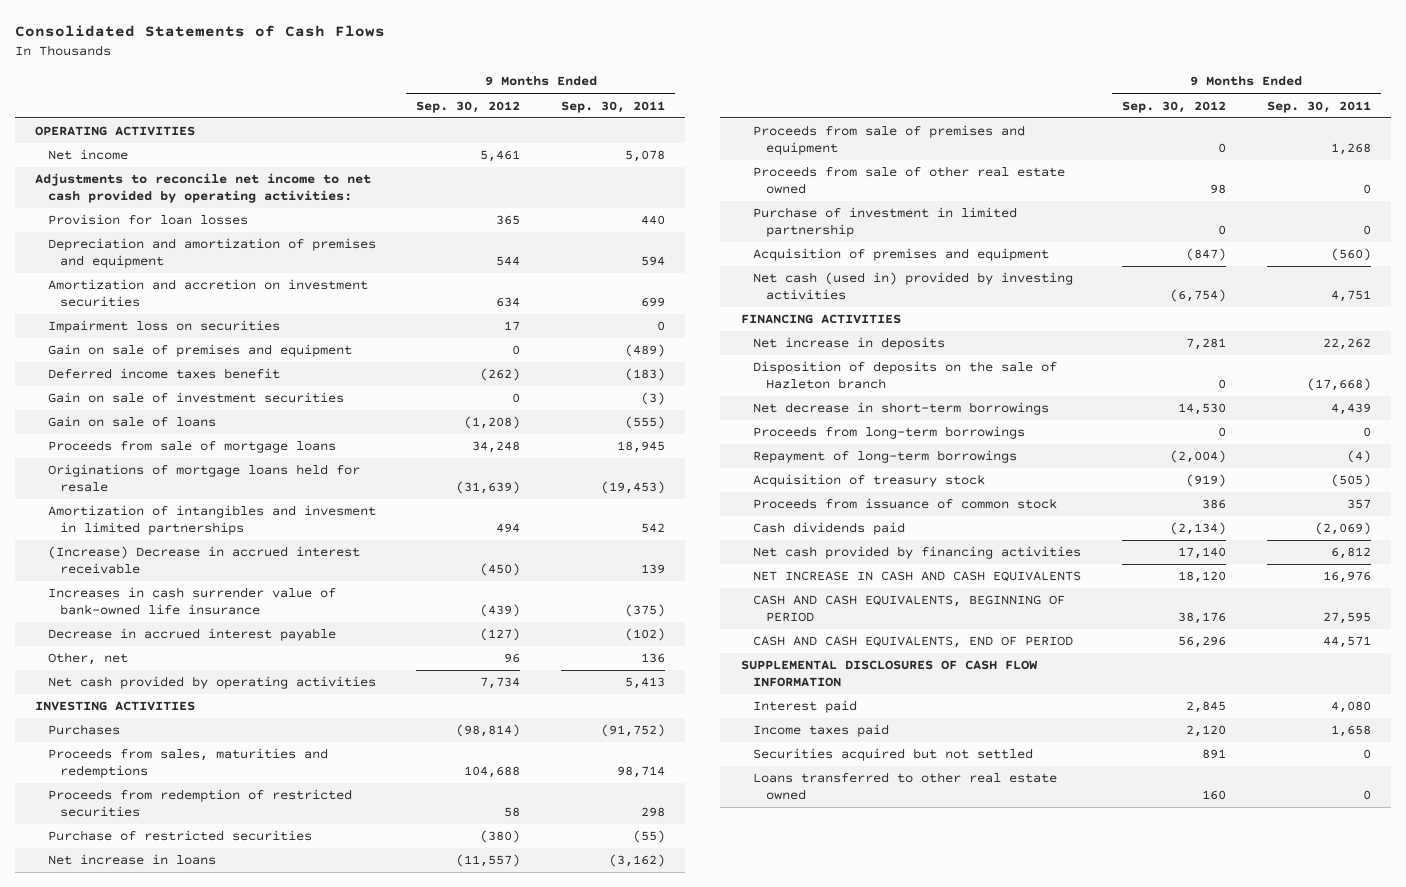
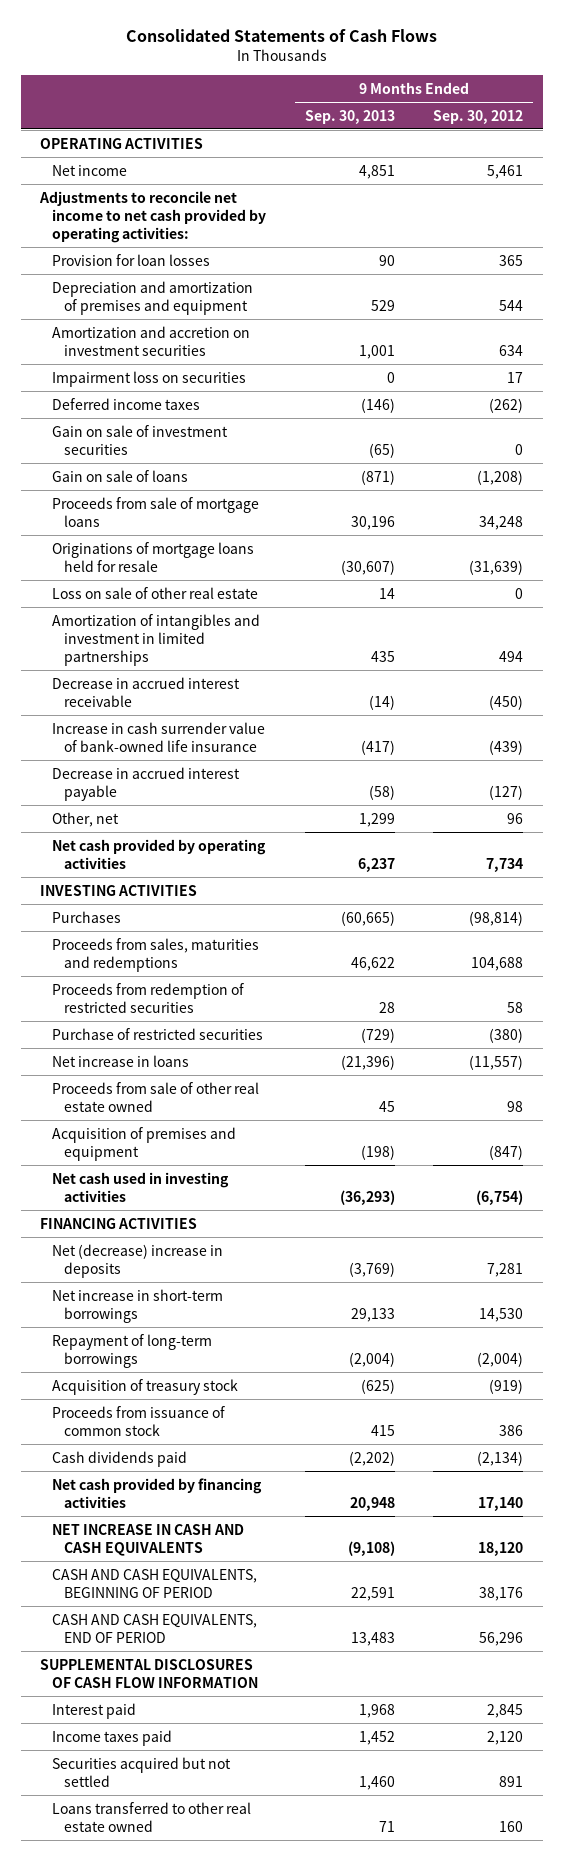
- | 9 Months Ended Sep. 30, 2012 | 9 Months Ended Sep. 30, 2011
+ | 9 Months Ended Sep. 30, 2013 | 9 Months Ended Sep. 30, 2012
- Gain on sale of premises and equipment | 0 | (489)
- Deferred income taxes benefit | (262) | (183)
+ Deferred income taxes | (146) | (262)
- Amortization of intangibles and invesment in limited partnerships | 494 | 542
- (Increase) Decrease in accrued interest receivable | (450) | 139
- Increases in cash surrender value of bank-owned life insurance | (439) | (375)
+ Loss on sale of other real estate | 14 | 0
+ Amortization of intangibles and investment in limited partnerships | 435 | 494
+ Decrease in accrued interest receivable | (14) | (450)
+ Increase in cash surrender value of bank-owned life insurance | (417) | (439)
- Proceeds from sale of premises and equipment | 0 | 1,268
- Purchase of investment in limited partnership | 0 | 0
- Net cash (used in) provided by investing activities | (6,754) | 4,751
+ Net cash used in investing activities | (36,293) | (6,754)
- Net increase in deposits | 7,281 | 22,262
- Disposition of deposits on the sale of Hazleton branch | 0 | (17,668)
- Net decrease in short-term borrowings | 14,530 | 4,439
- Proceeds from long-term borrowings | 0 | 0
+ Net (decrease) increase in deposits | (3,769) | 7,281
+ Net increase in short-term borrowings | 29,133 | 14,530

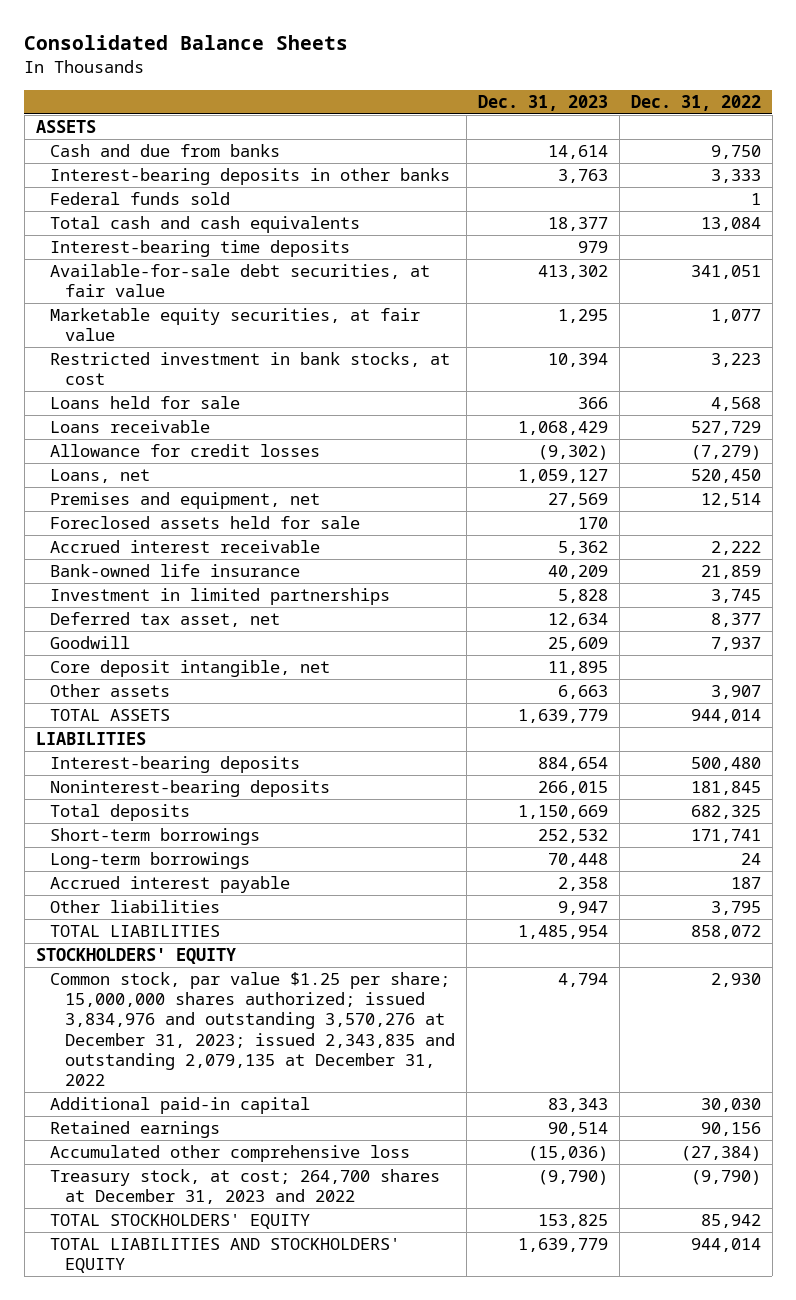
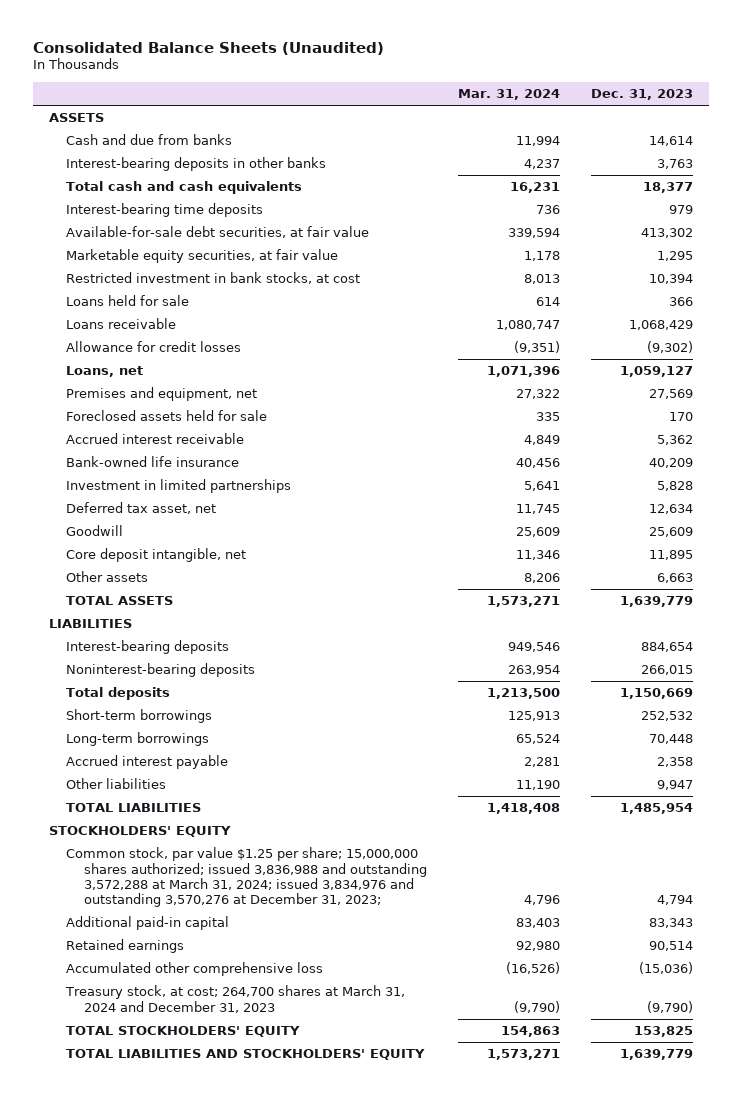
- Consolidated Balance Sheets
+ Consolidated Balance Sheets (Unaudited)
- | Dec. 31, 2023 | Dec. 31, 2022
+ | Mar. 31, 2024 | Dec. 31, 2023
- Federal funds sold | | 1
- Common stock, par value $1.25 per share; 15,000,000 shares authorized; issued 3,834,976 and outstanding 3,570,276 at December 31, 2023; issued 2,343,835 and outstanding 2,079,135 at December 31, 2022 | 4,794 | 2,930
+ Common stock, par value $1.25 per share; 15,000,000 shares authorized; issued 3,836,988 and outstanding 3,572,288 at March 31, 2024; issued 3,834,976 and outstanding 3,570,276 at December 31, 2023; | 4,796 | 4,794
- Treasury stock, at cost; 264,700 shares at December 31, 2023 and 2022 | (9,790) | (9,790)
+ Treasury stock, at cost; 264,700 shares at March 31, 2024 and December 31, 2023 | (9,790) | (9,790)

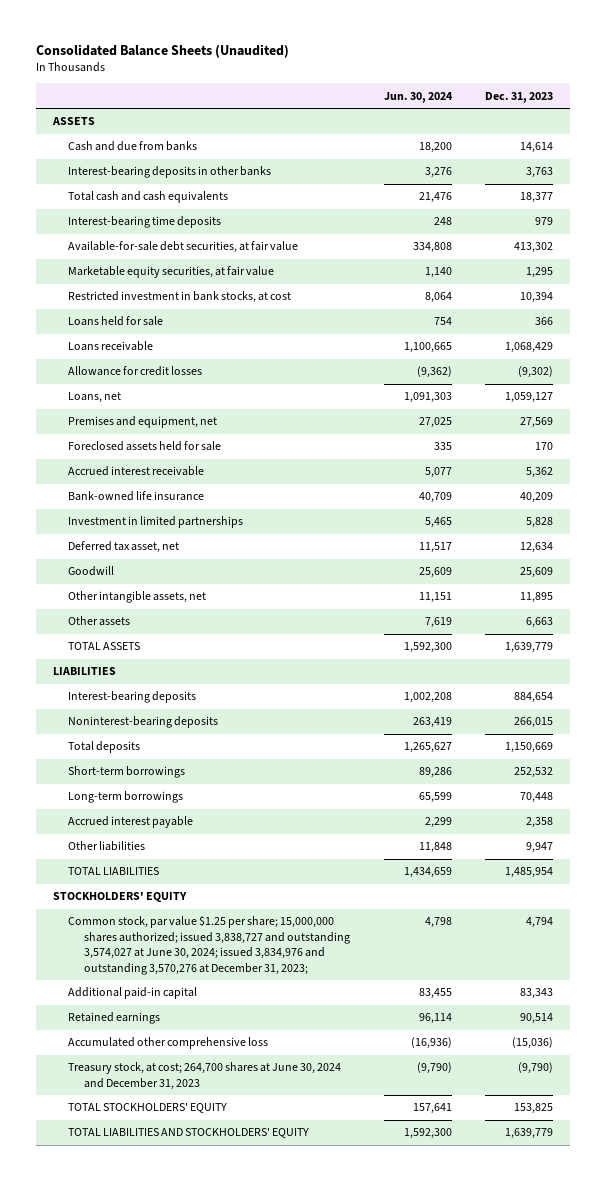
- | Mar. 31, 2024 | Dec. 31, 2023
+ | Jun. 30, 2024 | Dec. 31, 2023
- Core deposit intangible, net | 11,346 | 11,895
+ Other intangible assets, net | 11,151 | 11,895
- Common stock, par value $1.25 per share; 15,000,000 shares authorized; issued 3,836,988 and outstanding 3,572,288 at March 31, 2024; issued 3,834,976 and outstanding 3,570,276 at December 31, 2023; | 4,796 | 4,794
+ Common stock, par value $1.25 per share; 15,000,000 shares authorized; issued 3,838,727 and outstanding 3,574,027 at June 30, 2024; issued 3,834,976 and outstanding 3,570,276 at December 31, 2023; | 4,798 | 4,794
- Treasury stock, at cost; 264,700 shares at March 31, 2024 and December 31, 2023 | (9,790) | (9,790)
+ Treasury stock, at cost; 264,700 shares at June 30, 2024 and December 31, 2023 | (9,790) | (9,790)

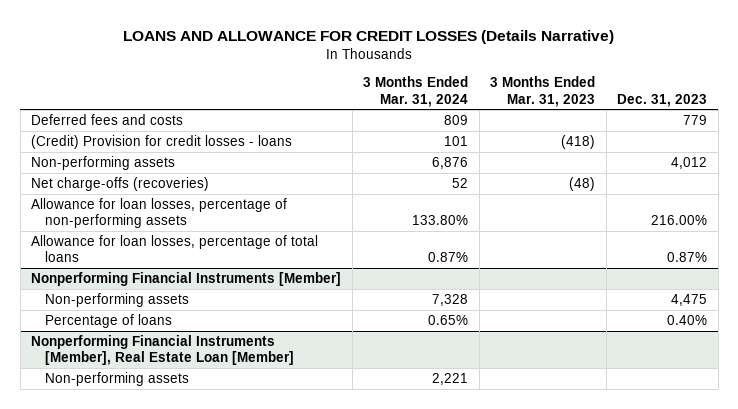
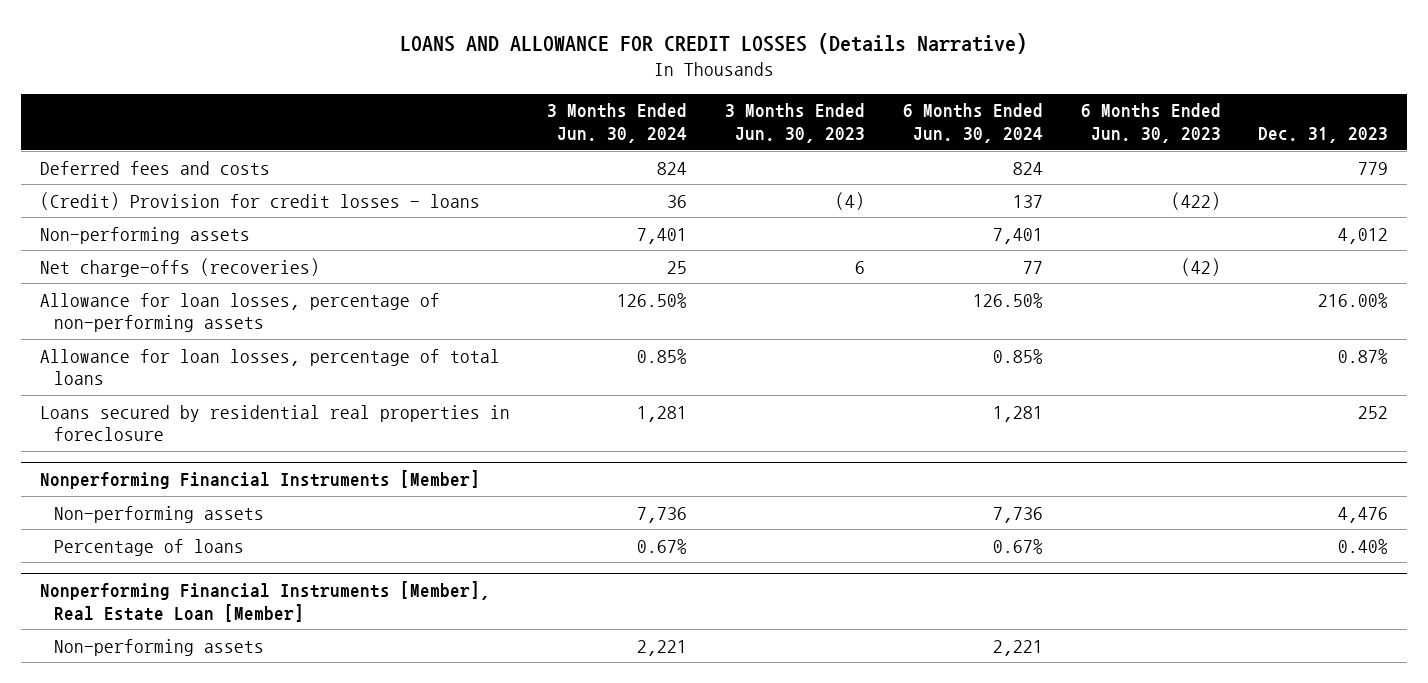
- | 3 Months Ended Mar. 31, 2024 | 3 Months Ended Mar. 31, 2023 | Dec. 31, 2023
+ | 3 Months Ended Jun. 30, 2024 | 3 Months Ended Jun. 30, 2023 | 6 Months Ended Jun. 30, 2024 | 6 Months Ended Jun. 30, 2023 | Dec. 31, 2023
+ Loans secured by residential real properties in foreclosure | 1,281 | | 1,281 | | 252
@ Nonperforming Financial Instruments [Member]
- Non-performing assets | 7,328 | | 4,475
+ Non-performing assets | 7,736 | | 7,736 | | 4,476

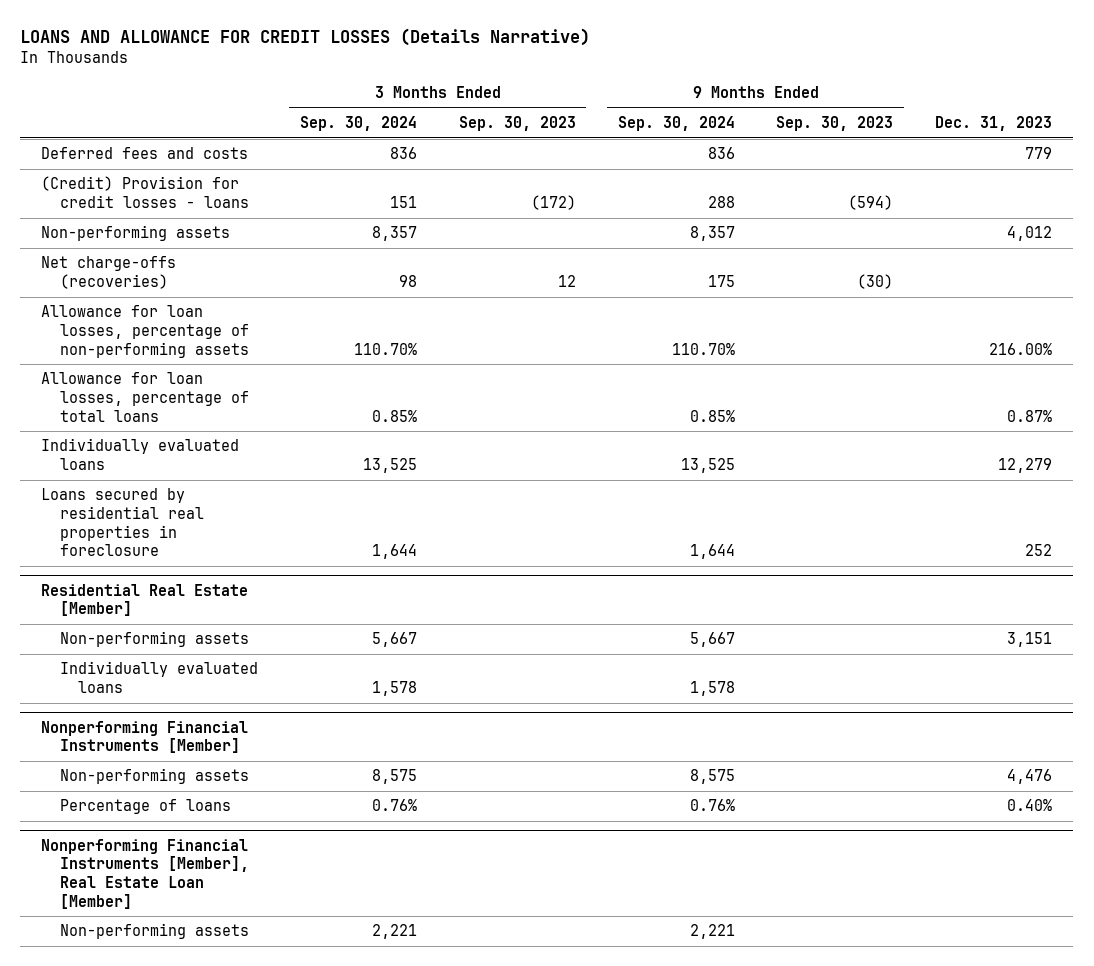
- | 3 Months Ended Jun. 30, 2024 | 3 Months Ended Jun. 30, 2023 | 6 Months Ended Jun. 30, 2024 | 6 Months Ended Jun. 30, 2023 | Dec. 31, 2023
+ | 3 Months Ended Sep. 30, 2024 | 3 Months Ended Sep. 30, 2023 | 9 Months Ended Sep. 30, 2024 | 9 Months Ended Sep. 30, 2023 | Dec. 31, 2023
+ Individually evaluated loans | 13,525 | | 13,525 | | 12,279
+ Residential Real Estate [Member]
+ Non-performing assets | 5,667 | | 5,667 | | 3,151
+ Individually evaluated loans | 1,578 | | 1,578 | |

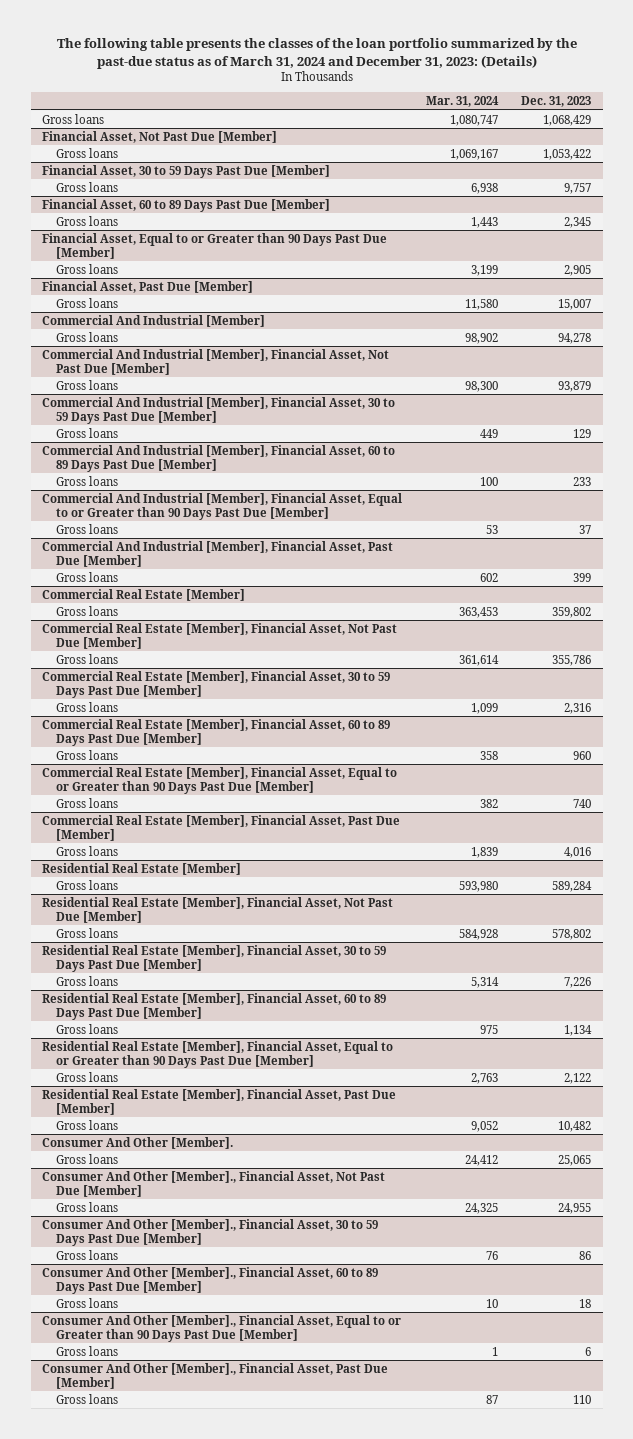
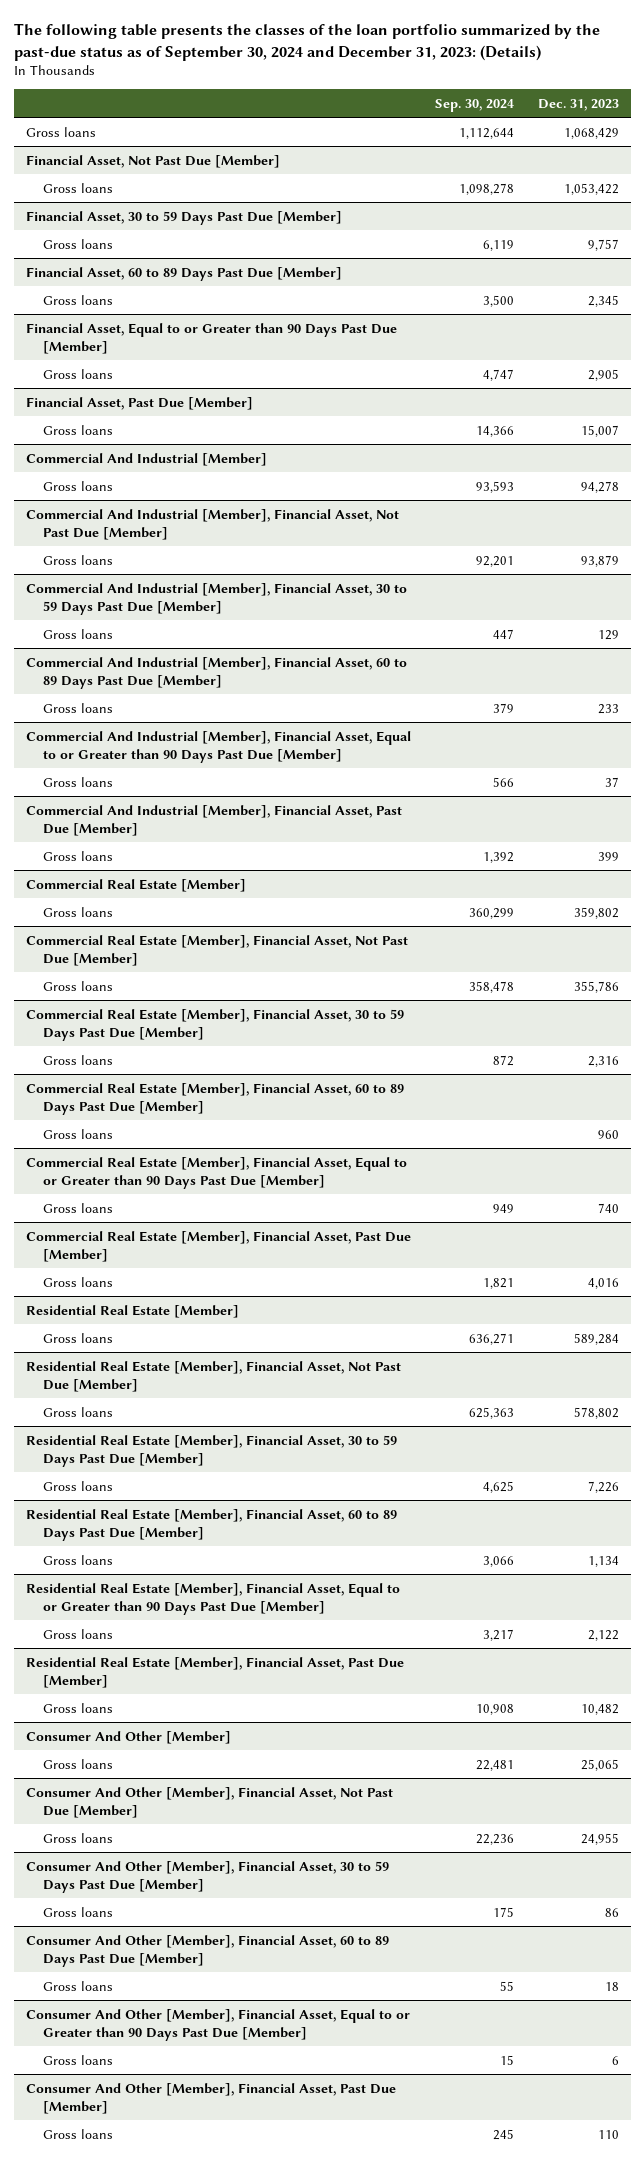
- The following table presents the classes of the loan portfolio summarized by the past-due status as of March 31, 2024 and December 31, 2023: (Details)
+ The following table presents the classes of the loan portfolio summarized by the past-due status as of September 30, 2024 and December 31, 2023: (Details)
- | Mar. 31, 2024 | Dec. 31, 2023
+ | Sep. 30, 2024 | Dec. 31, 2023
- Consumer And Other [Member].
+ Consumer And Other [Member]
- Consumer And Other [Member]., Financial Asset, Not Past Due [Member]
+ Consumer And Other [Member], Financial Asset, Not Past Due [Member]
- Consumer And Other [Member]., Financial Asset, 30 to 59 Days Past Due [Member]
+ Consumer And Other [Member], Financial Asset, 30 to 59 Days Past Due [Member]
- Consumer And Other [Member]., Financial Asset, 60 to 89 Days Past Due [Member]
+ Consumer And Other [Member], Financial Asset, 60 to 89 Days Past Due [Member]
- Consumer And Other [Member]., Financial Asset, Equal to or Greater than 90 Days Past Due [Member]
+ Consumer And Other [Member], Financial Asset, Equal to or Greater than 90 Days Past Due [Member]
- Consumer And Other [Member]., Financial Asset, Past Due [Member]
+ Consumer And Other [Member], Financial Asset, Past Due [Member]

